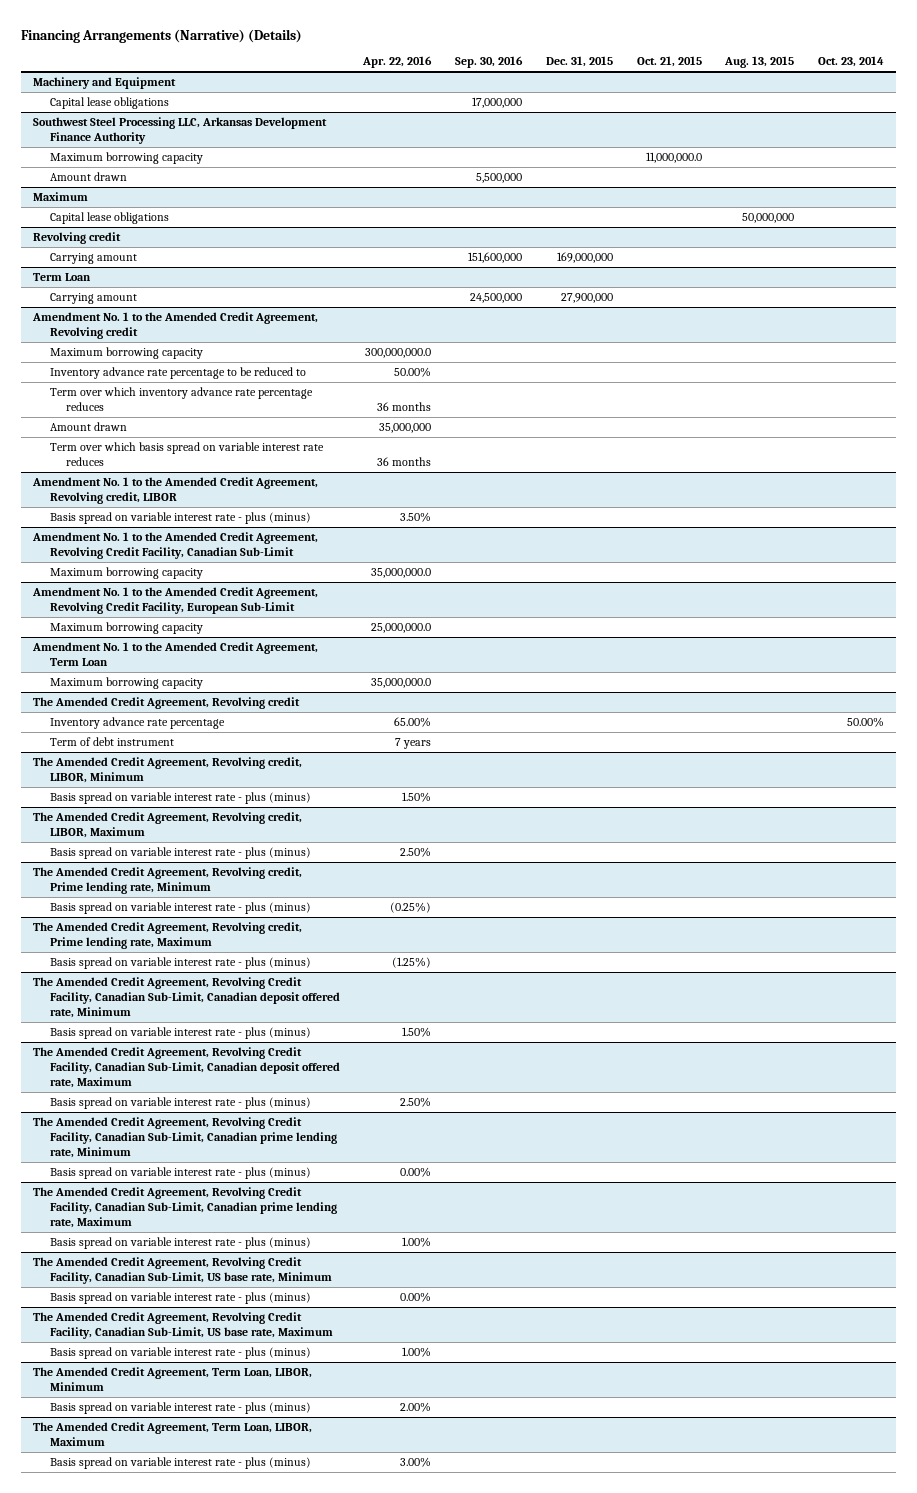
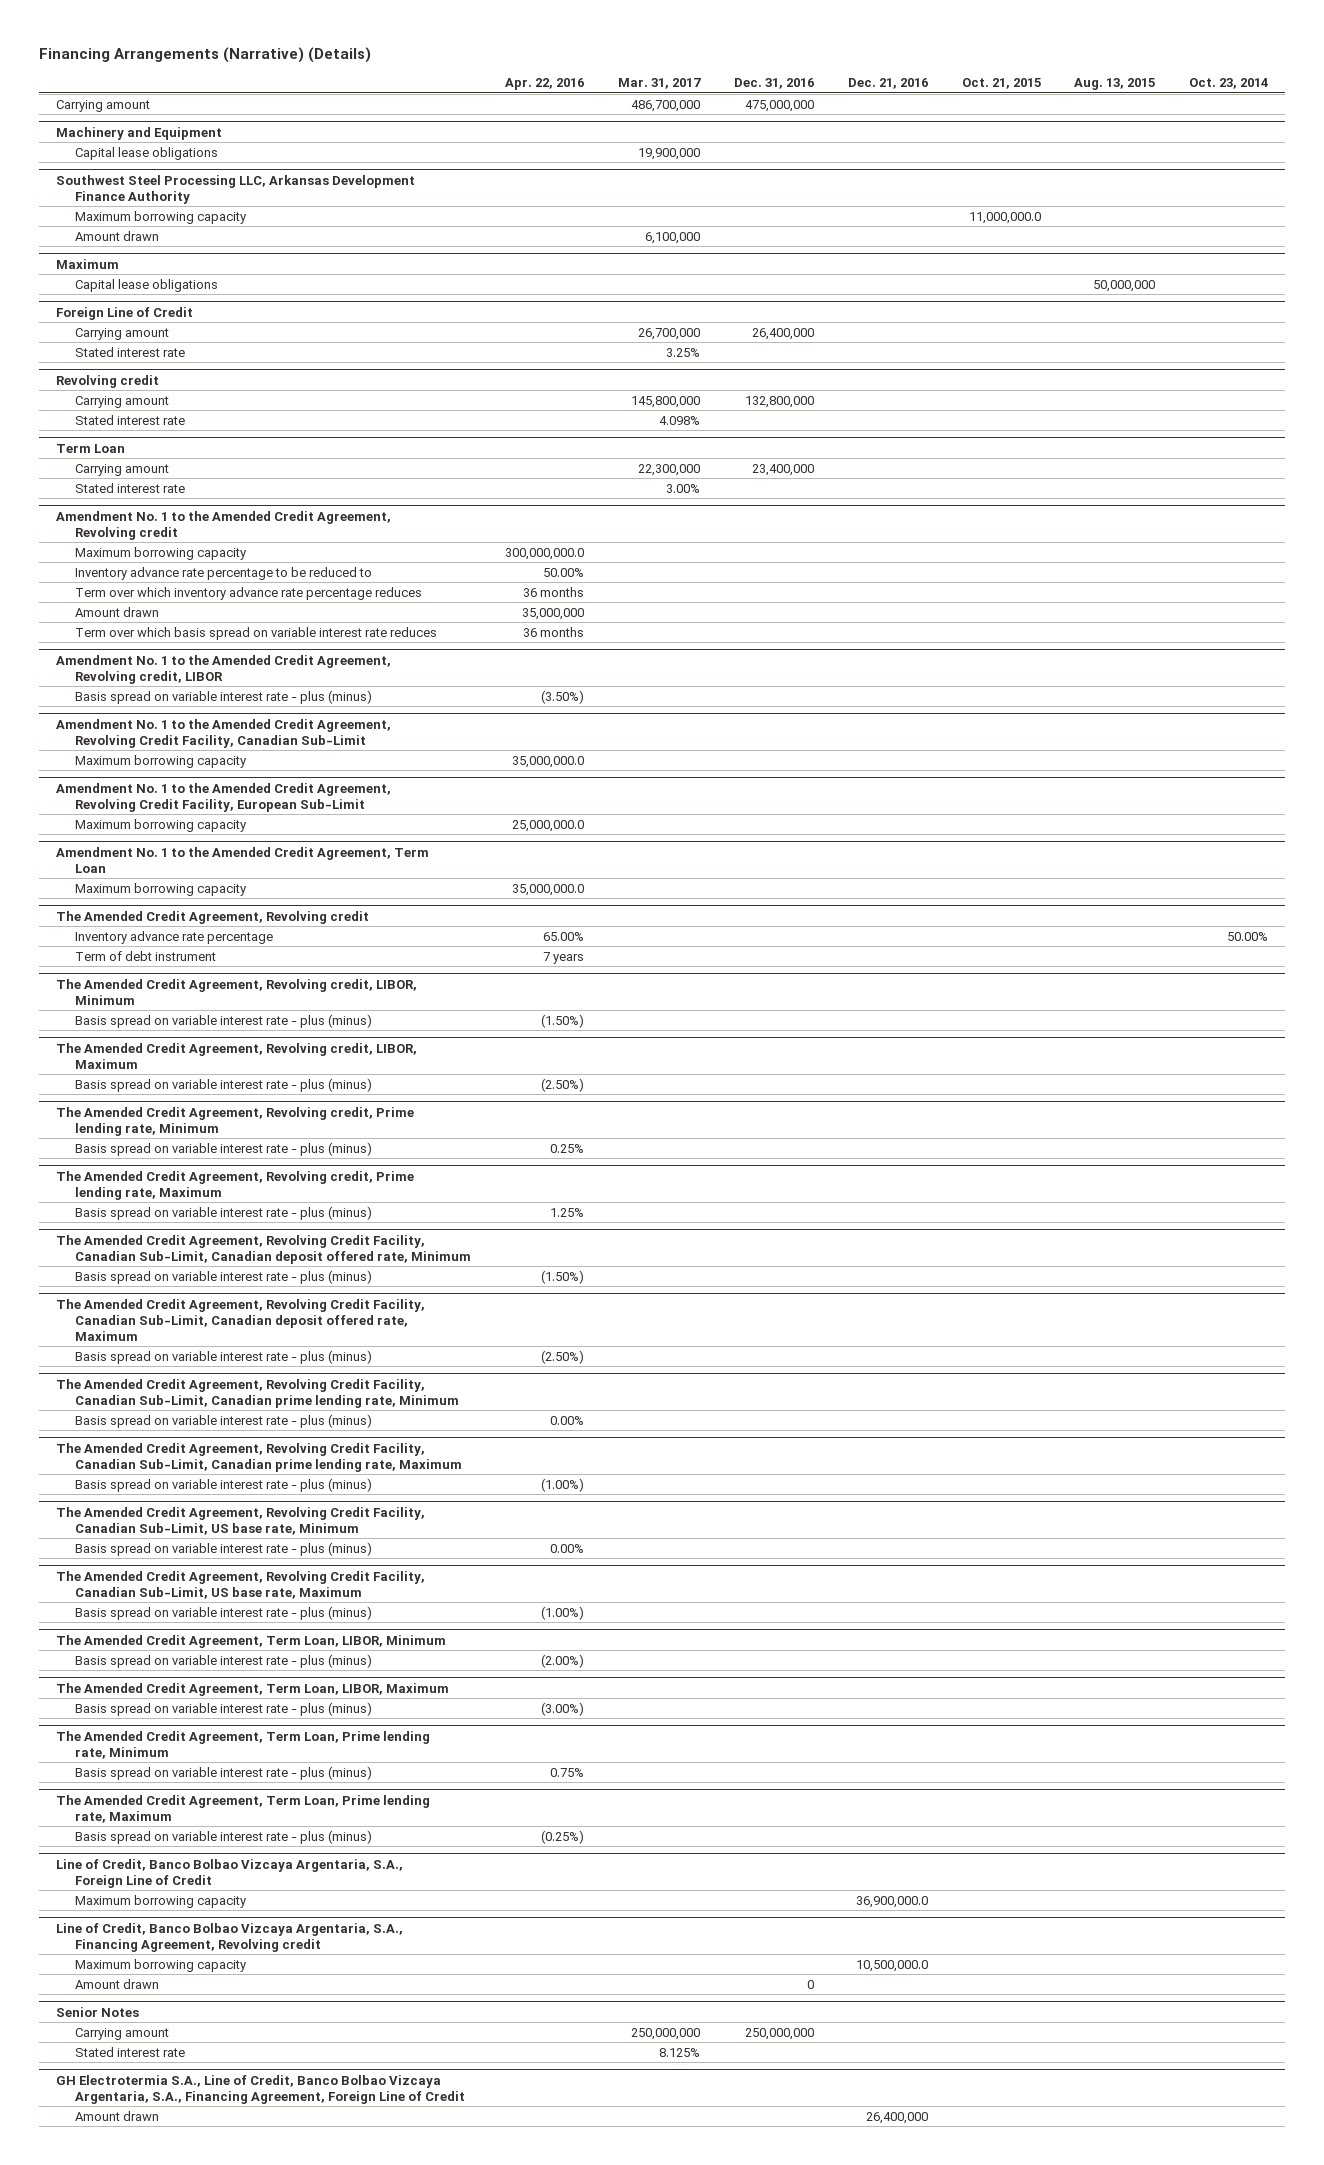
- | Apr. 22, 2016 | Sep. 30, 2016 | Dec. 31, 2015 | Oct. 21, 2015 | Aug. 13, 2015 | Oct. 23, 2014
+ | Apr. 22, 2016 | Mar. 31, 2017 | Dec. 31, 2016 | Dec. 21, 2016 | Oct. 21, 2015 | Aug. 13, 2015 | Oct. 23, 2014
+ Carrying amount | | 486,700,000 | 475,000,000 | | | |
+ Foreign Line of Credit
+ Carrying amount | | 26,700,000 | 26,400,000 | | | |
+ Stated interest rate | | 3.25% | | | | |
@ Revolving credit
+ Stated interest rate | | 4.098% | | | | |
@ Term Loan
+ Stated interest rate | | 3.00% | | | | |
@ Amendment No. 1 to the Amended Credit Agreement, Revolving credit, LIBOR
- Basis spread on variable interest rate - plus (minus) | 3.50% | | | | |
+ Basis spread on variable interest rate - plus (minus) | (3.50%) | | | | | |
@ The Amended Credit Agreement, Revolving credit, LIBOR, Minimum
- Basis spread on variable interest rate - plus (minus) | 1.50% | | | | |
+ Basis spread on variable interest rate - plus (minus) | (1.50%) | | | | | |
@ The Amended Credit Agreement, Revolving credit, LIBOR, Maximum
- Basis spread on variable interest rate - plus (minus) | 2.50% | | | | |
+ Basis spread on variable interest rate - plus (minus) | (2.50%) | | | | | |
@ The Amended Credit Agreement, Revolving credit, Prime lending rate, Minimum
- Basis spread on variable interest rate - plus (minus) | (0.25%) | | | | |
+ Basis spread on variable interest rate - plus (minus) | 0.25% | | | | | |
@ The Amended Credit Agreement, Revolving credit, Prime lending rate, Maximum
- Basis spread on variable interest rate - plus (minus) | (1.25%) | | | | |
+ Basis spread on variable interest rate - plus (minus) | 1.25% | | | | | |
@ The Amended Credit Agreement, Revolving Credit Facility, Canadian Sub-Limit, Canadian deposit offered rate, Minimum
- Basis spread on variable interest rate - plus (minus) | 1.50% | | | | |
+ Basis spread on variable interest rate - plus (minus) | (1.50%) | | | | | |
@ The Amended Credit Agreement, Revolving Credit Facility, Canadian Sub-Limit, Canadian deposit offered rate, Maximum
- Basis spread on variable interest rate - plus (minus) | 2.50% | | | | |
+ Basis spread on variable interest rate - plus (minus) | (2.50%) | | | | | |
@ The Amended Credit Agreement, Revolving Credit Facility, Canadian Sub-Limit, Canadian prime lending rate, Maximum
- Basis spread on variable interest rate - plus (minus) | 1.00% | | | | |
+ Basis spread on variable interest rate - plus (minus) | (1.00%) | | | | | |
@ The Amended Credit Agreement, Revolving Credit Facility, Canadian Sub-Limit, US base rate, Maximum
- Basis spread on variable interest rate - plus (minus) | 1.00% | | | | |
+ Basis spread on variable interest rate - plus (minus) | (1.00%) | | | | | |
@ The Amended Credit Agreement, Term Loan, LIBOR, Minimum
- Basis spread on variable interest rate - plus (minus) | 2.00% | | | | |
+ Basis spread on variable interest rate - plus (minus) | (2.00%) | | | | | |
@ The Amended Credit Agreement, Term Loan, LIBOR, Maximum
- Basis spread on variable interest rate - plus (minus) | 3.00% | | | | |
+ Basis spread on variable interest rate - plus (minus) | (3.00%) | | | | | |
+ The Amended Credit Agreement, Term Loan, Prime lending rate, Minimum
+ Basis spread on variable interest rate - plus (minus) | 0.75% | | | | | |
+ The Amended Credit Agreement, Term Loan, Prime lending rate, Maximum
+ Basis spread on variable interest rate - plus (minus) | (0.25%) | | | | | |
+ Line of Credit, Banco Bolbao Vizcaya Argentaria, S.A., Foreign Line of Credit
+ Maximum borrowing capacity | | | | 36,900,000.0 | | |
+ Line of Credit, Banco Bolbao Vizcaya Argentaria, S.A., Financing Agreement, Revolving credit
+ Maximum borrowing capacity | | | | 10,500,000.0 | | |
+ Amount drawn | | | 0 | | | |
+ Senior Notes
+ Carrying amount | | 250,000,000 | 250,000,000 | | | |
+ Stated interest rate | | 8.125% | | | | |
+ GH Electrotermia S.A., Line of Credit, Banco Bolbao Vizcaya Argentaria, S.A., Financing Agreement, Foreign Line of Credit
+ Amount drawn | | | | 26,400,000 | | |

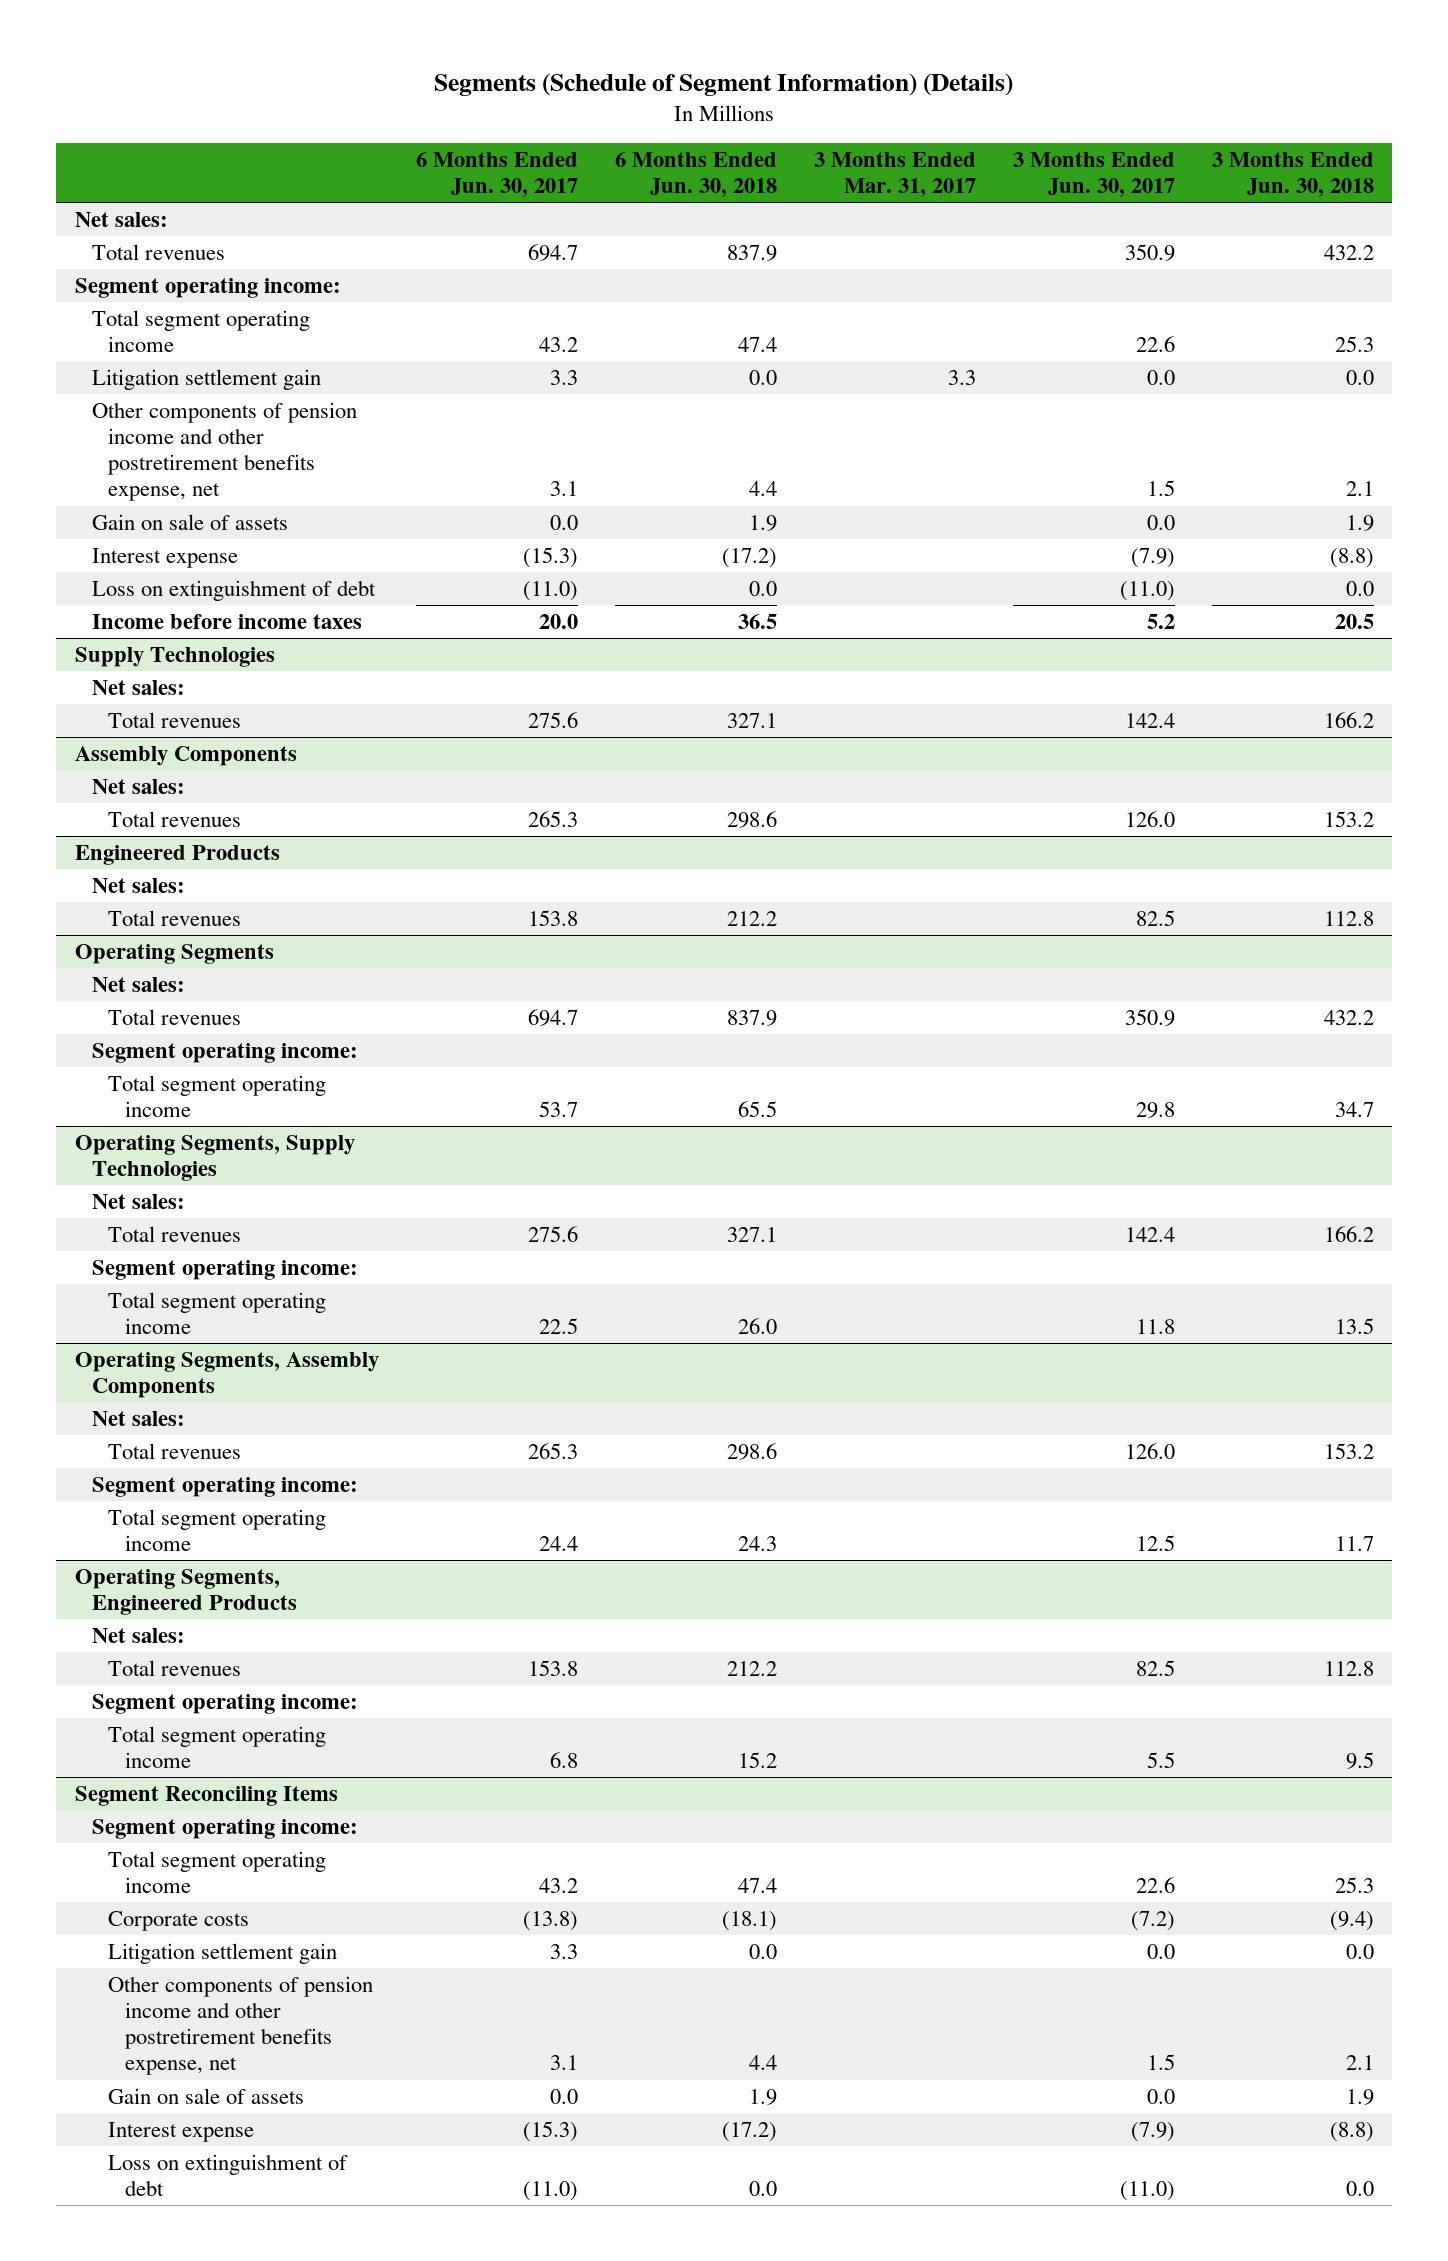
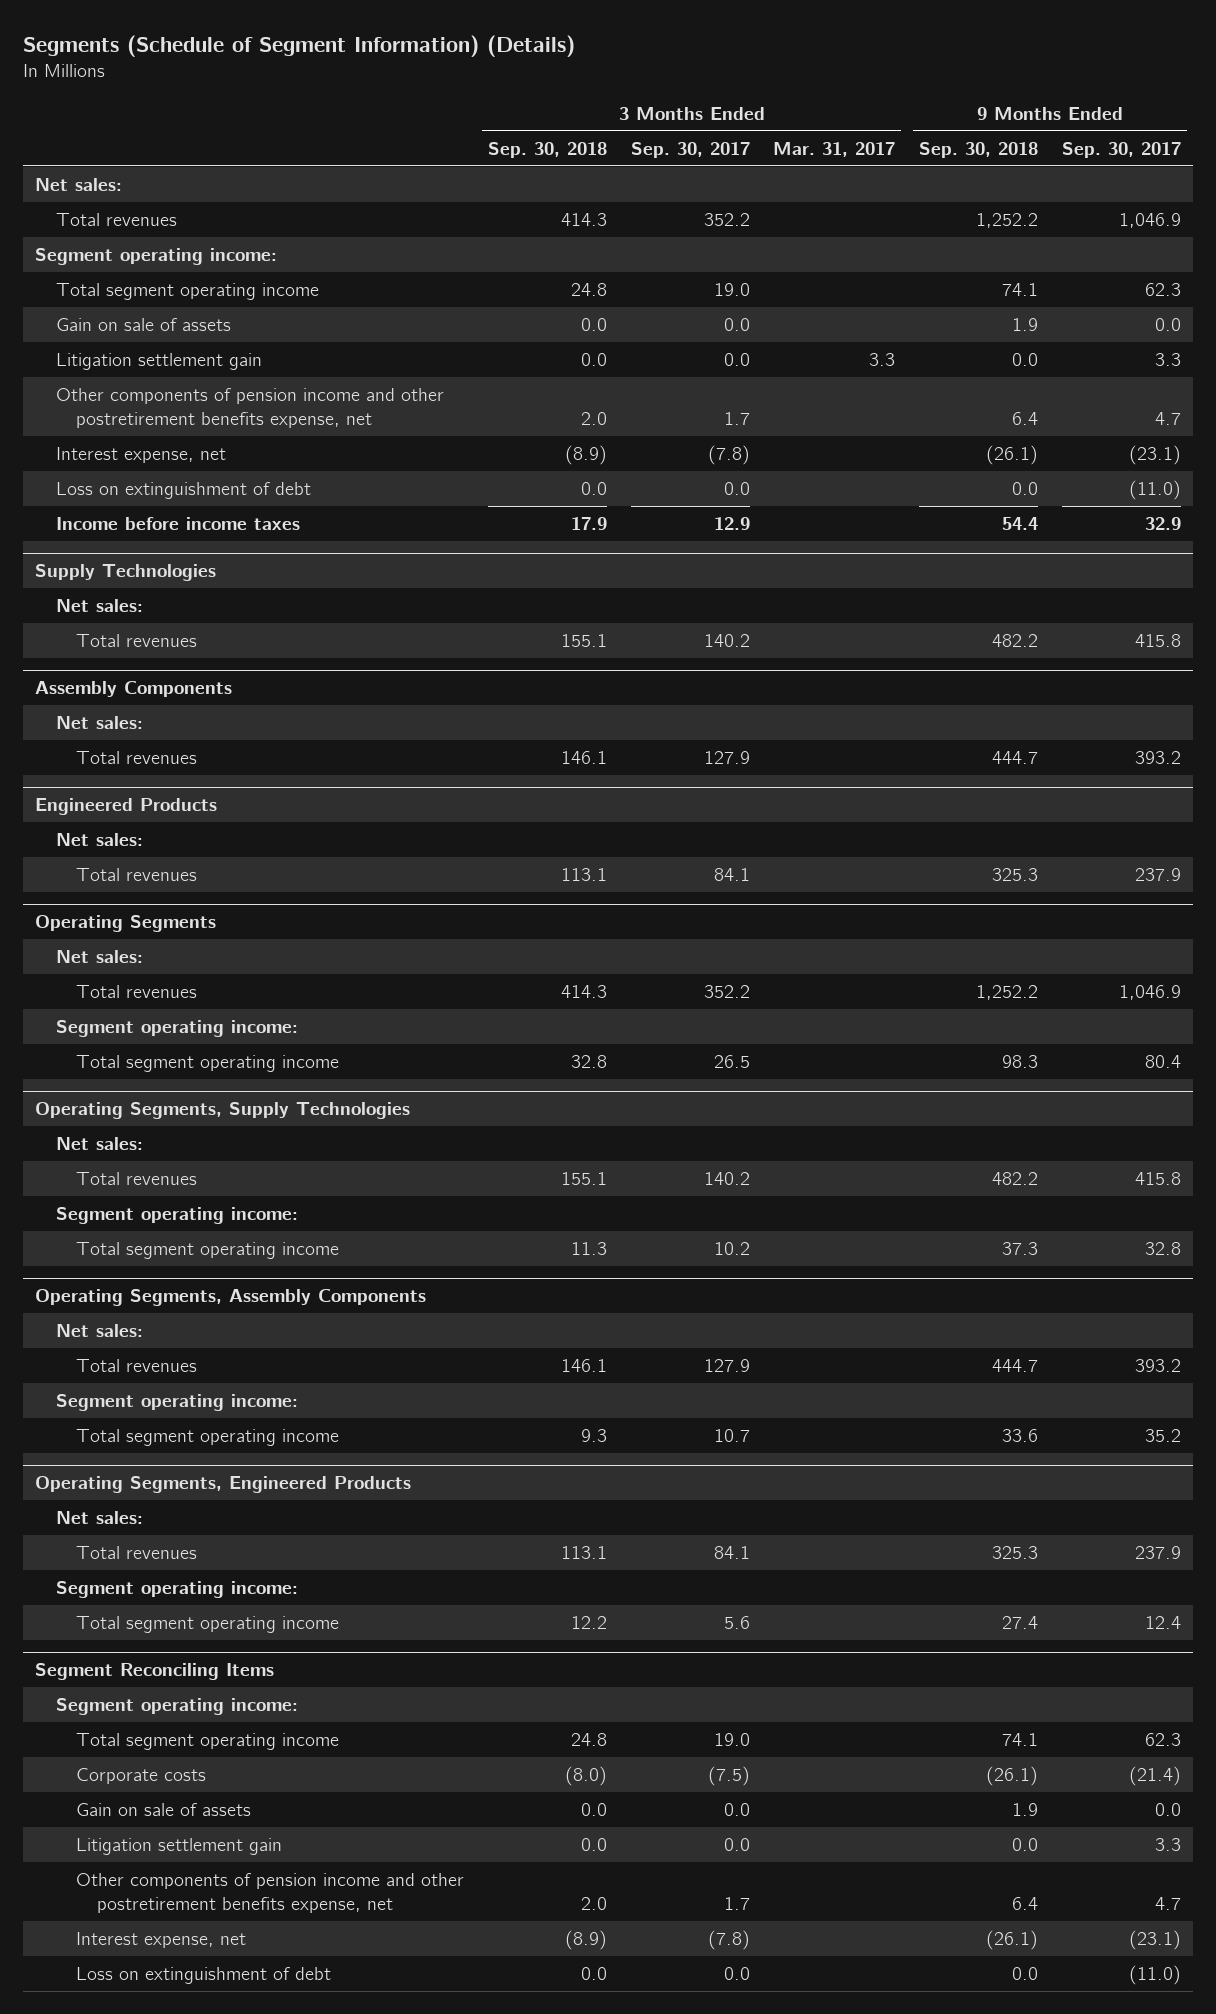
- | 6 Months Ended Jun. 30, 2017 | 6 Months Ended Jun. 30, 2018 | 3 Months Ended Mar. 31, 2017 | 3 Months Ended Jun. 30, 2017 | 3 Months Ended Jun. 30, 2018
+ | 3 Months Ended Sep. 30, 2018 | 3 Months Ended Sep. 30, 2017 | 3 Months Ended Mar. 31, 2017 | 9 Months Ended Sep. 30, 2018 | 9 Months Ended Sep. 30, 2017
moved up: Gain on sale of assets | 0.0 | 0.0 | | 1.9 | 0.0
- Interest expense | (15.3) | (17.2) | | (7.9) | (8.8)
+ Interest expense, net | (8.9) | (7.8) | | (26.1) | (23.1)
@ Segment Reconciling Items
moved up: Gain on sale of assets | 0.0 | 0.0 | | 1.9 | 0.0
- Interest expense | (15.3) | (17.2) | | (7.9) | (8.8)
+ Interest expense, net | (8.9) | (7.8) | | (26.1) | (23.1)

